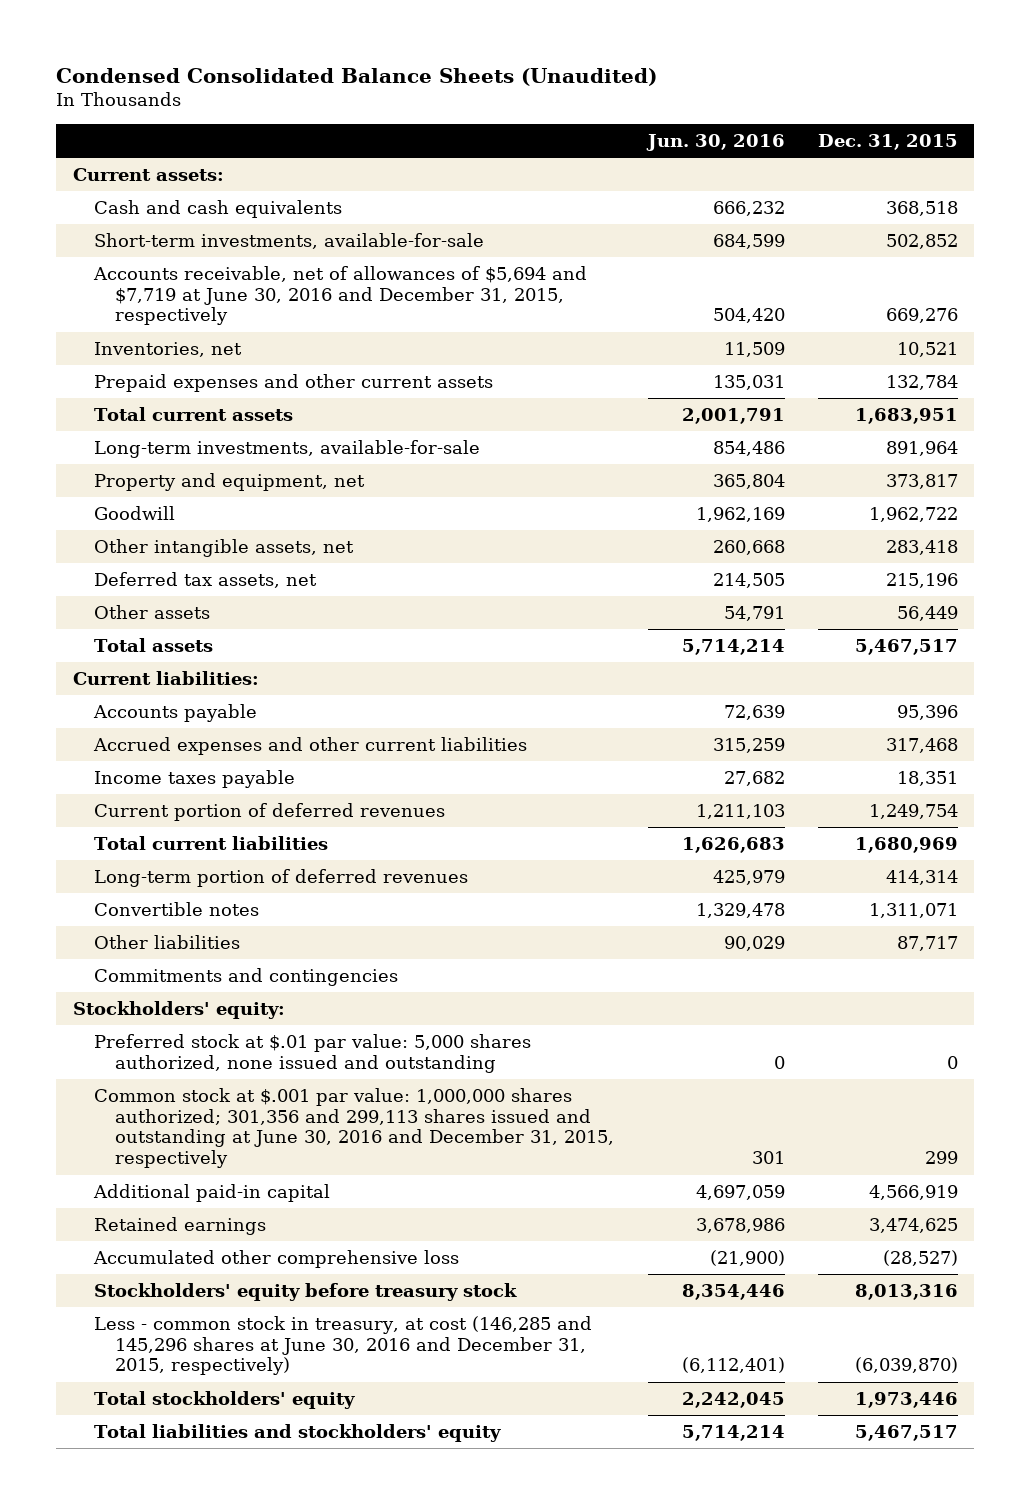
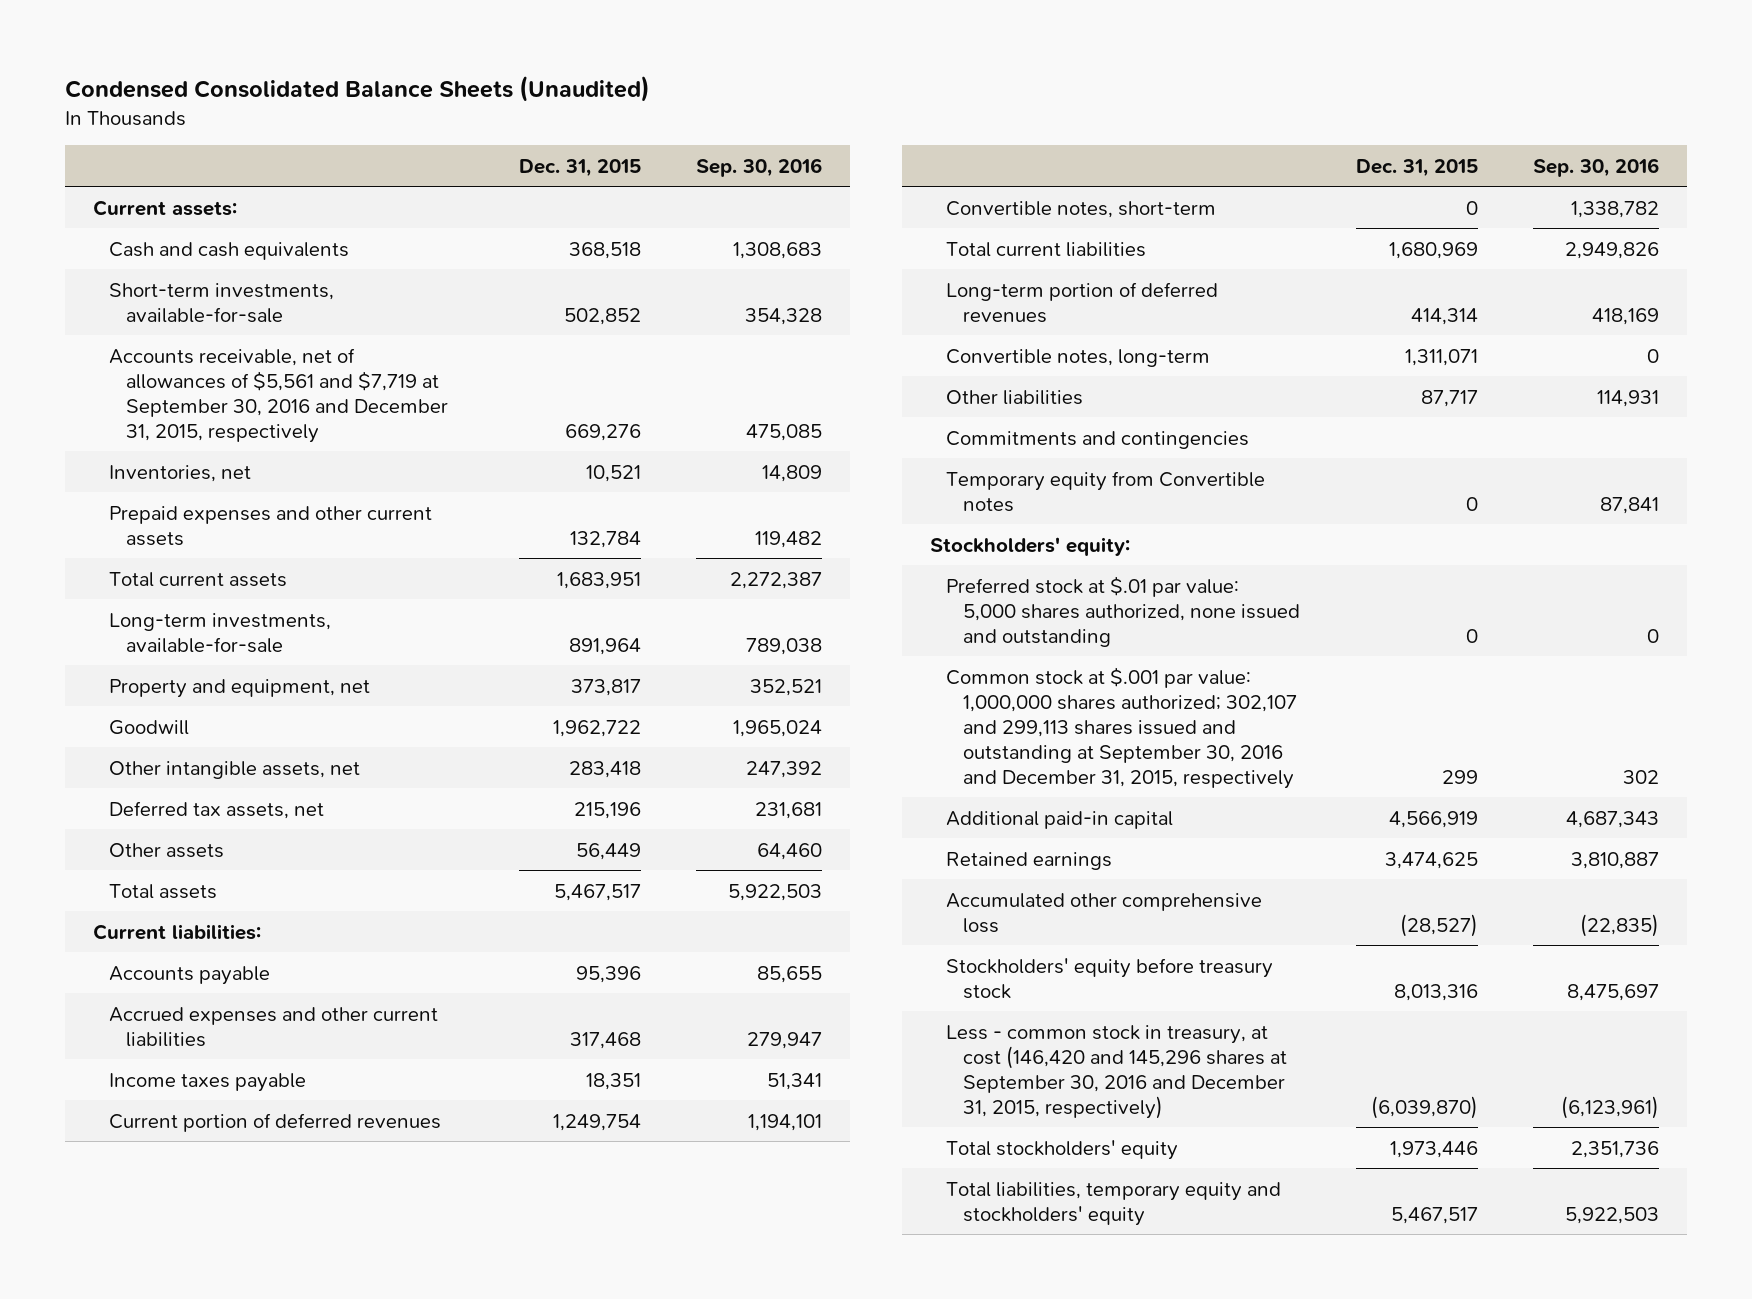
- | Jun. 30, 2016 | Dec. 31, 2015
+ | Dec. 31, 2015 | Sep. 30, 2016
- Accounts receivable, net of allowances of $5,694 and $7,719 at June 30, 2016 and December 31, 2015, respectively | 504,420 | 669,276
+ Accounts receivable, net of allowances of $5,561 and $7,719 at September 30, 2016 and December 31, 2015, respectively | 669,276 | 475,085
+ Convertible notes, short-term | 0 | 1,338,782
- Convertible notes | 1,329,478 | 1,311,071
+ Convertible notes, long-term | 1,311,071 | 0
+ Temporary equity from Convertible notes | 0 | 87,841
- Common stock at $.001 par value: 1,000,000 shares authorized; 301,356 and 299,113 shares issued and outstanding at June 30, 2016 and December 31, 2015, respectively | 301 | 299
+ Common stock at $.001 par value: 1,000,000 shares authorized; 302,107 and 299,113 shares issued and outstanding at September 30, 2016 and December 31, 2015, respectively | 299 | 302
- Less - common stock in treasury, at cost (146,285 and 145,296 shares at June 30, 2016 and December 31, 2015, respectively) | (6,112,401) | (6,039,870)
+ Less - common stock in treasury, at cost (146,420 and 145,296 shares at September 30, 2016 and December 31, 2015, respectively) | (6,039,870) | (6,123,961)
- Total liabilities and stockholders' equity | 5,714,214 | 5,467,517
+ Total liabilities, temporary equity and stockholders' equity | 5,467,517 | 5,922,503

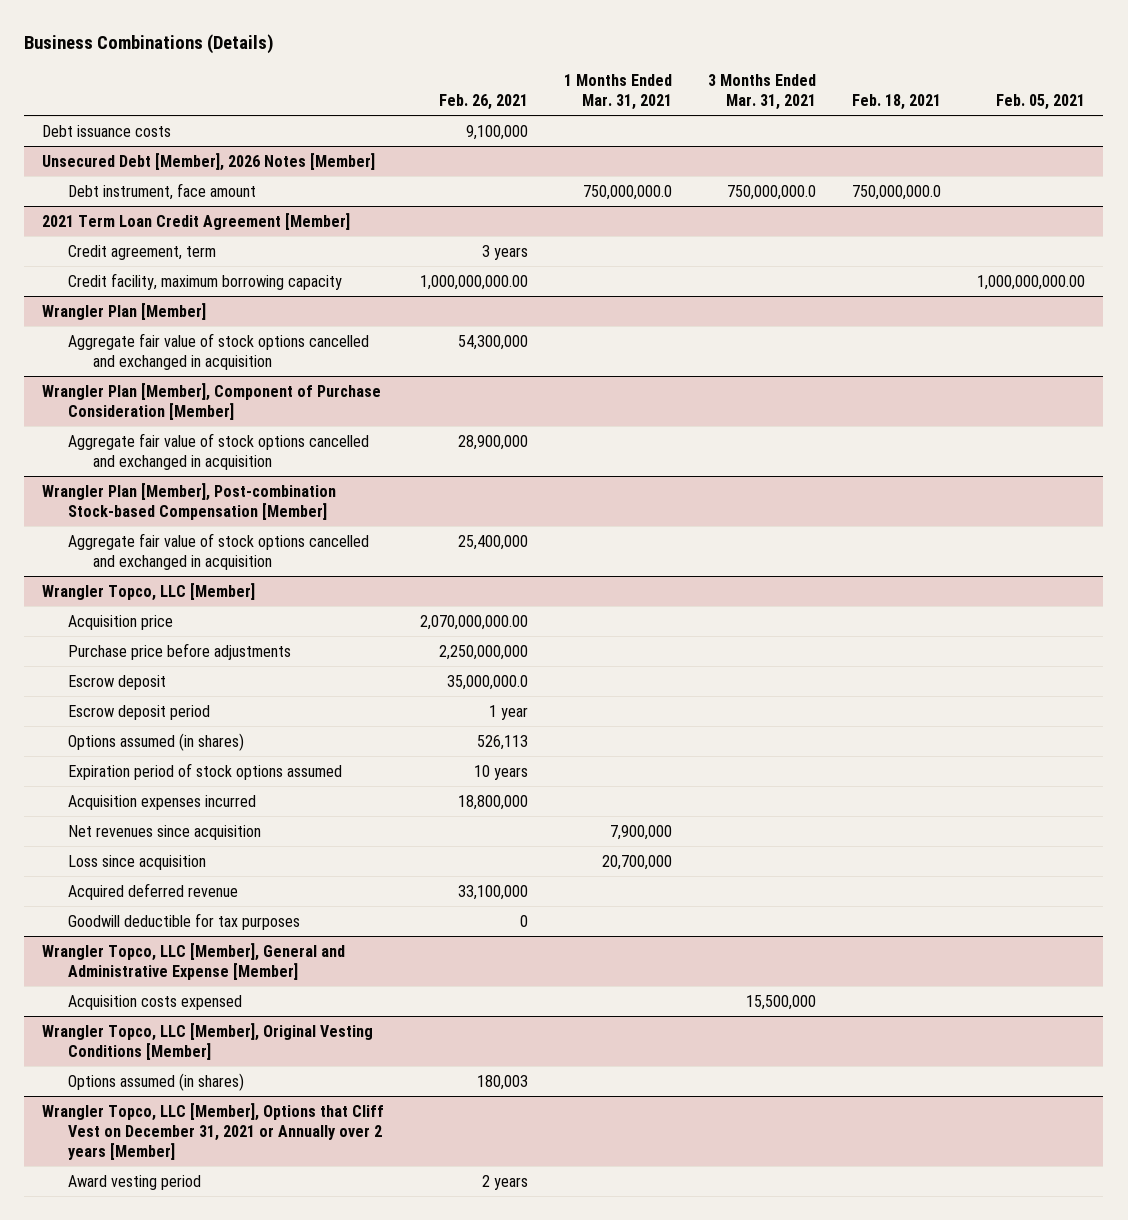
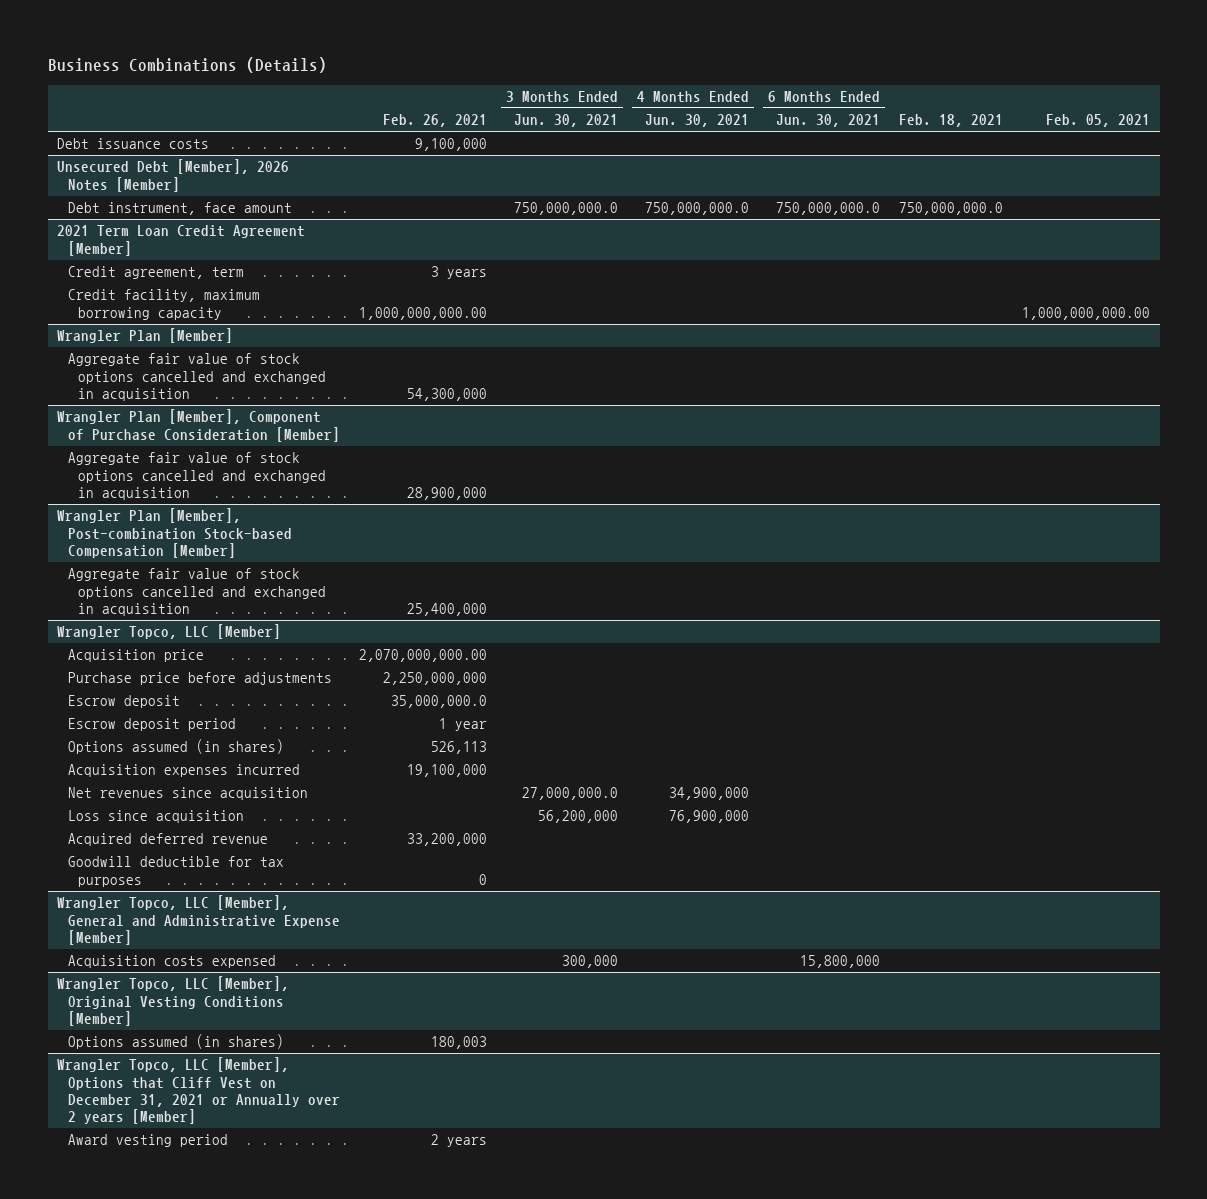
- | Feb. 26, 2021 | 1 Months Ended Mar. 31, 2021 | 3 Months Ended Mar. 31, 2021 | Feb. 18, 2021 | Feb. 05, 2021
+ | Feb. 26, 2021 | 3 Months Ended Jun. 30, 2021 | 4 Months Ended Jun. 30, 2021 | 6 Months Ended Jun. 30, 2021 | Feb. 18, 2021 | Feb. 05, 2021
@ Wrangler Topco, LLC [Member]
- Expiration period of stock options assumed | 10 years | | | |
- Acquisition expenses incurred | 18,800,000 | | | |
+ Acquisition expenses incurred | 19,100,000 | | | | |
- Acquired deferred revenue | 33,100,000 | | | |
+ Acquired deferred revenue | 33,200,000 | | | | |

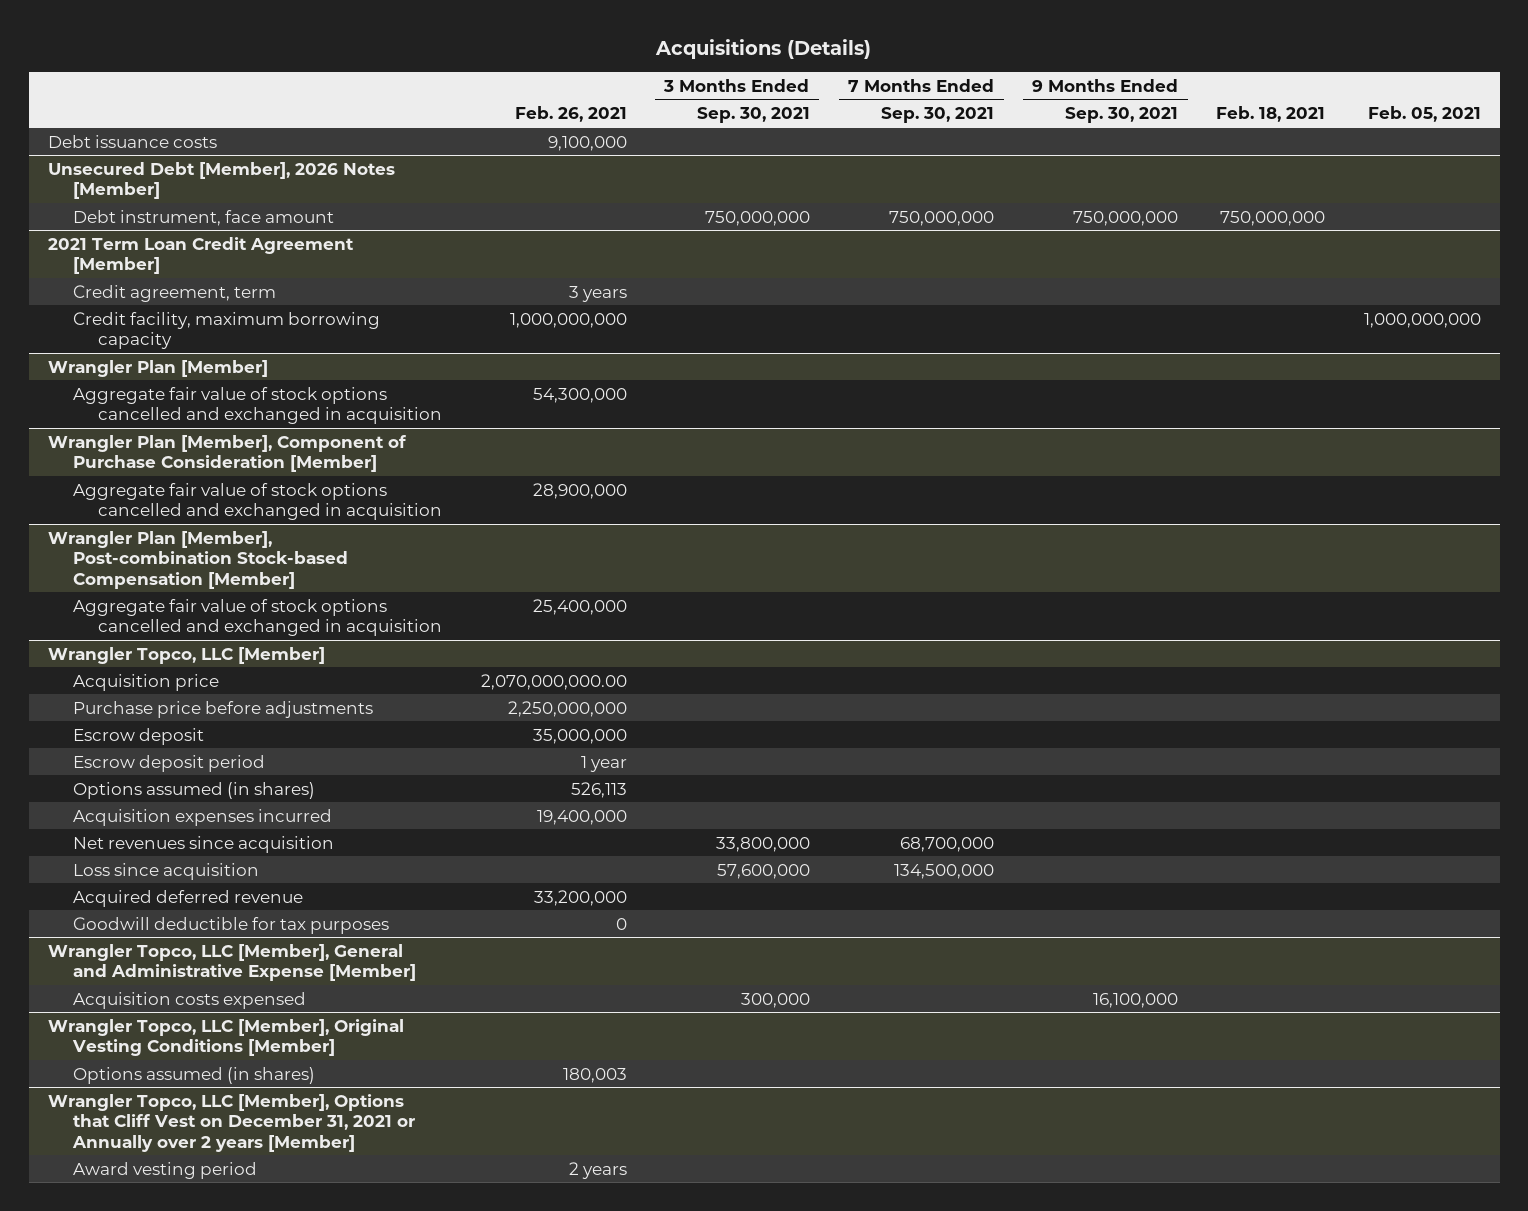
- Business Combinations (Details)
+ Acquisitions (Details)
- | Feb. 26, 2021 | 3 Months Ended Jun. 30, 2021 | 4 Months Ended Jun. 30, 2021 | 6 Months Ended Jun. 30, 2021 | Feb. 18, 2021 | Feb. 05, 2021
+ | Feb. 26, 2021 | 3 Months Ended Sep. 30, 2021 | 7 Months Ended Sep. 30, 2021 | 9 Months Ended Sep. 30, 2021 | Feb. 18, 2021 | Feb. 05, 2021
@ Unsecured Debt [Member], 2026 Notes [Member]
- Debt instrument, face amount | | 750,000,000.0 | 750,000,000.0 | 750,000,000.0 | 750,000,000.0 |
+ Debt instrument, face amount | | 750,000,000 | 750,000,000 | 750,000,000 | 750,000,000 |
@ 2021 Term Loan Credit Agreement [Member]
- Credit facility, maximum borrowing capacity | 1,000,000,000.00 | | | | | 1,000,000,000.00
+ Credit facility, maximum borrowing capacity | 1,000,000,000 | | | | | 1,000,000,000
@ Wrangler Topco, LLC [Member]
- Escrow deposit | 35,000,000.0 | | | | |
+ Escrow deposit | 35,000,000 | | | | |
- Acquisition expenses incurred | 19,100,000 | | | | |
+ Acquisition expenses incurred | 19,400,000 | | | | |

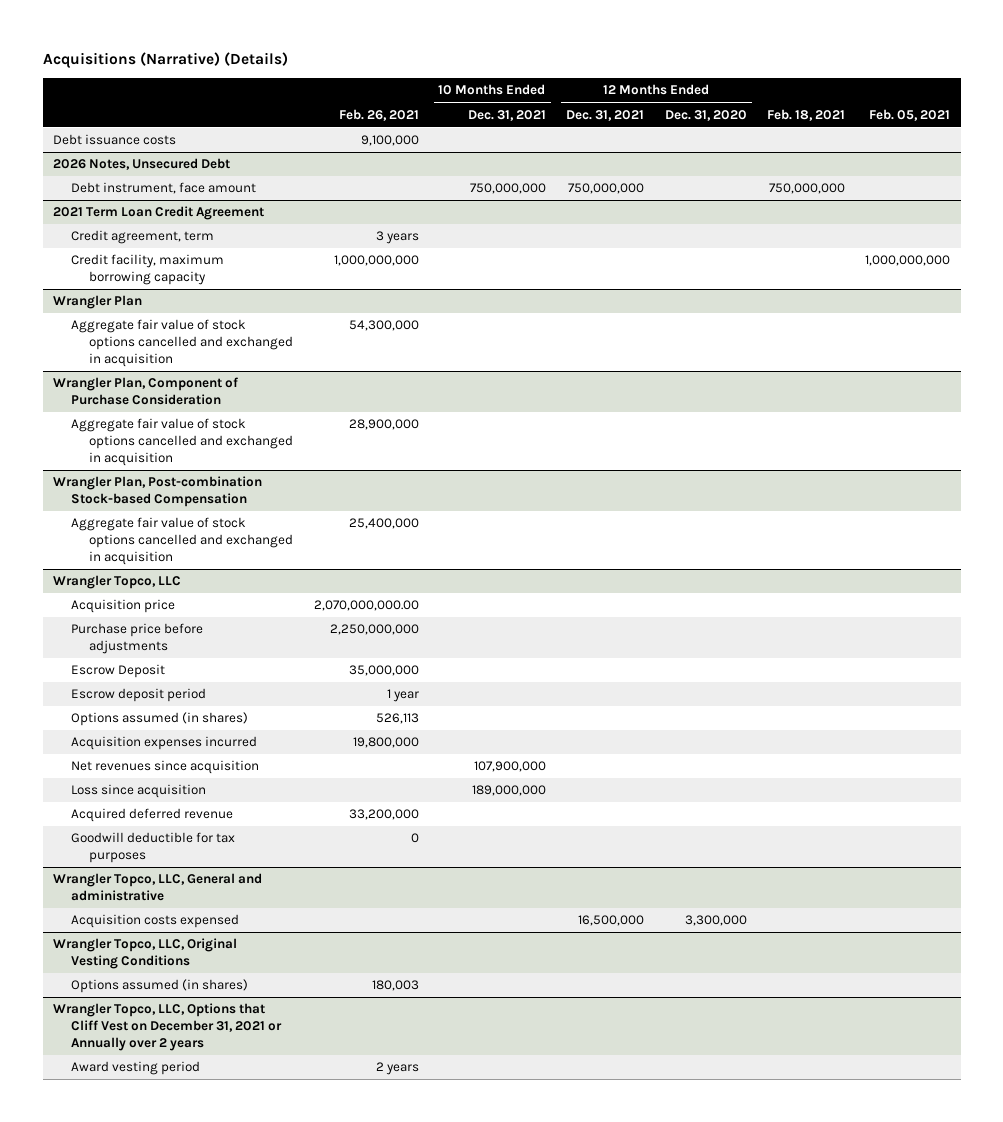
- Acquisitions (Details)
+ Acquisitions (Narrative) (Details)
- | Feb. 26, 2021 | 3 Months Ended Sep. 30, 2021 | 7 Months Ended Sep. 30, 2021 | 9 Months Ended Sep. 30, 2021 | Feb. 18, 2021 | Feb. 05, 2021
+ | Feb. 26, 2021 | 10 Months Ended Dec. 31, 2021 | 12 Months Ended Dec. 31, 2021 | 12 Months Ended Dec. 31, 2020 | Feb. 18, 2021 | Feb. 05, 2021
- Unsecured Debt [Member], 2026 Notes [Member]
+ 2026 Notes, Unsecured Debt
- 2021 Term Loan Credit Agreement [Member]
+ 2021 Term Loan Credit Agreement
- Wrangler Plan [Member]
+ Wrangler Plan
- Wrangler Plan [Member], Component of Purchase Consideration [Member]
+ Wrangler Plan, Component of Purchase Consideration
- Wrangler Plan [Member], Post-combination Stock-based Compensation [Member]
+ Wrangler Plan, Post-combination Stock-based Compensation
- Wrangler Topco, LLC [Member]
+ Wrangler Topco, LLC
- Escrow deposit | 35,000,000 | | | | |
+ Escrow Deposit | 35,000,000 | | | | |
- Acquisition expenses incurred | 19,400,000 | | | | |
+ Acquisition expenses incurred | 19,800,000 | | | | |
- Wrangler Topco, LLC [Member], General and Administrative Expense [Member]
+ Wrangler Topco, LLC, General and administrative
- Wrangler Topco, LLC [Member], Original Vesting Conditions [Member]
+ Wrangler Topco, LLC, Original Vesting Conditions
- Wrangler Topco, LLC [Member], Options that Cliff Vest on December 31, 2021 or Annually over 2 years [Member]
+ Wrangler Topco, LLC, Options that Cliff Vest on December 31, 2021 or Annually over 2 years

